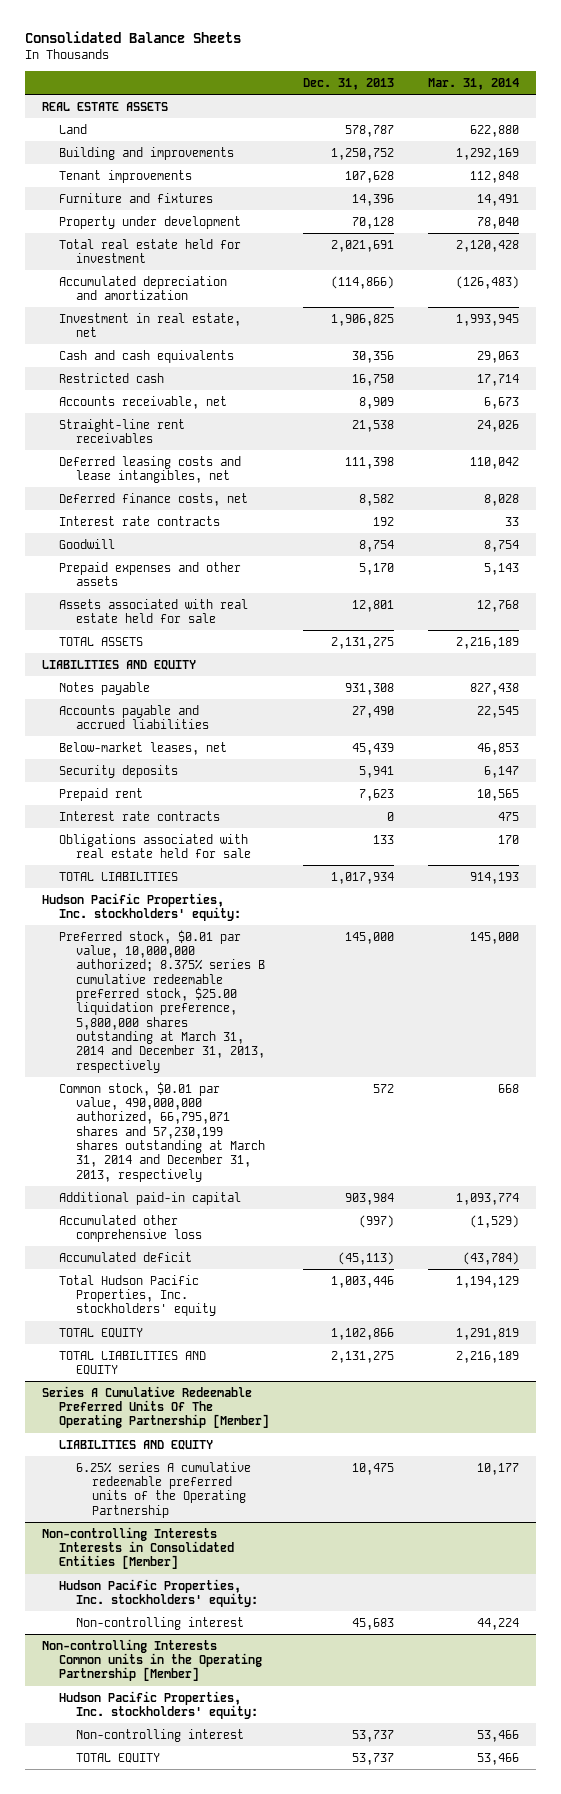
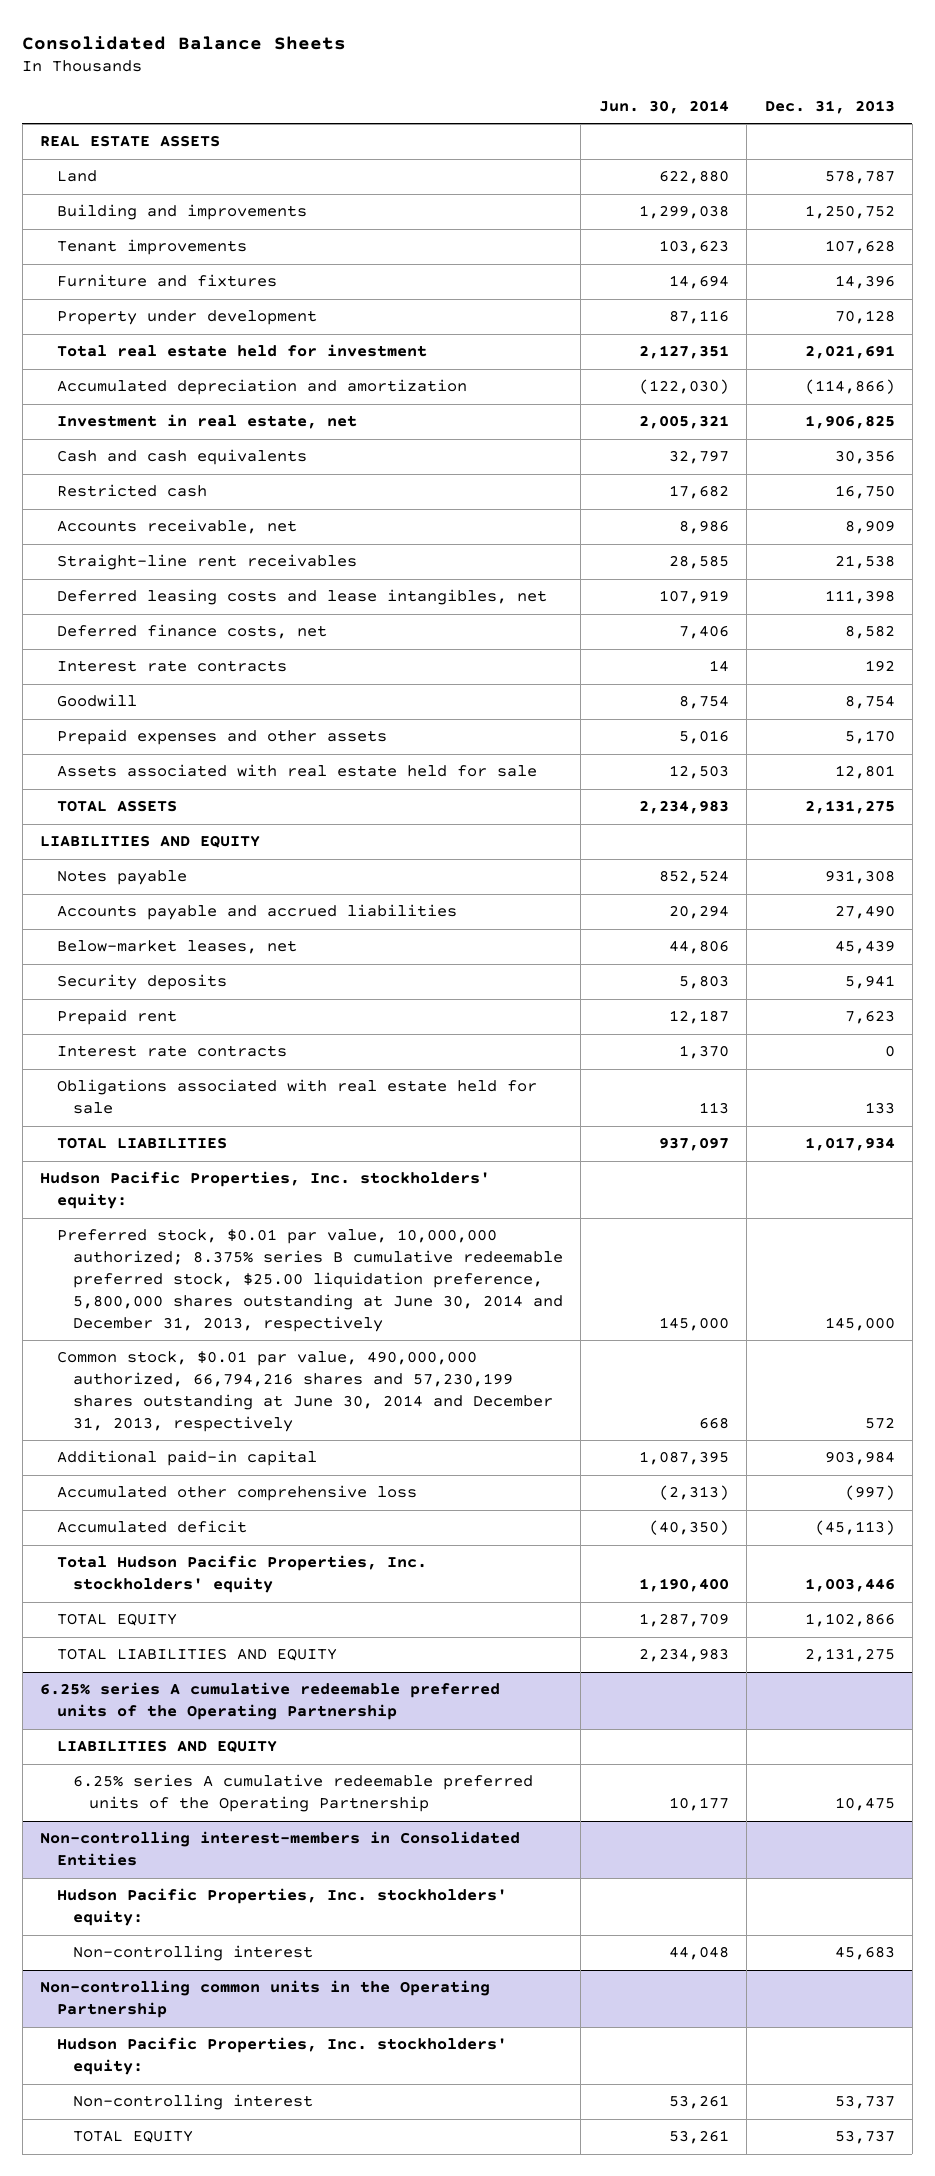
- | Dec. 31, 2013 | Mar. 31, 2014
+ | Jun. 30, 2014 | Dec. 31, 2013
- Preferred stock, $0.01 par value, 10,000,000 authorized; 8.375% series B cumulative redeemable preferred stock, $25.00 liquidation preference, 5,800,000 shares outstanding at March 31, 2014 and December 31, 2013, respectively | 145,000 | 145,000
- Common stock, $0.01 par value, 490,000,000 authorized, 66,795,071 shares and 57,230,199 shares outstanding at March 31, 2014 and December 31, 2013, respectively | 572 | 668
+ Preferred stock, $0.01 par value, 10,000,000 authorized; 8.375% series B cumulative redeemable preferred stock, $25.00 liquidation preference, 5,800,000 shares outstanding at June 30, 2014 and December 31, 2013, respectively | 145,000 | 145,000
+ Common stock, $0.01 par value, 490,000,000 authorized, 66,794,216 shares and 57,230,199 shares outstanding at June 30, 2014 and December 31, 2013, respectively | 668 | 572
- Series A Cumulative Redeemable Preferred Units Of The Operating Partnership [Member]
+ 6.25% series A cumulative redeemable preferred units of the Operating Partnership
- Non-controlling Interests Interests in Consolidated Entities [Member]
+ Non-controlling interest-members in Consolidated Entities
- Non-controlling Interests Common units in the Operating Partnership [Member]
+ Non-controlling common units in the Operating Partnership

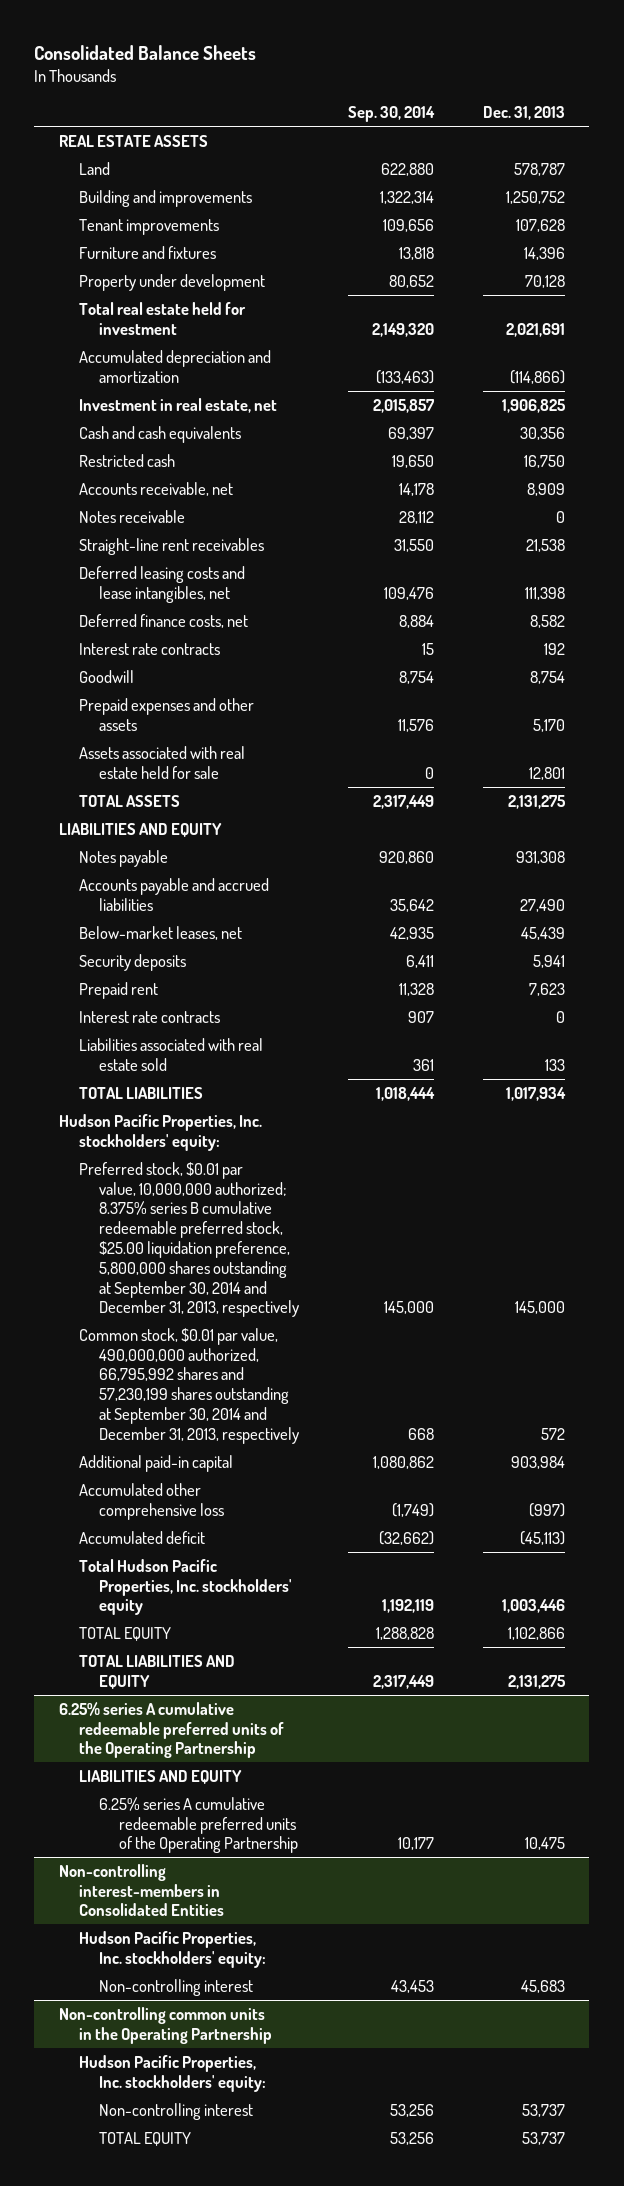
- | Jun. 30, 2014 | Dec. 31, 2013
+ | Sep. 30, 2014 | Dec. 31, 2013
+ Notes receivable | 28,112 | 0
- Obligations associated with real estate held for sale | 113 | 133
+ Liabilities associated with real estate sold | 361 | 133
- Preferred stock, $0.01 par value, 10,000,000 authorized; 8.375% series B cumulative redeemable preferred stock, $25.00 liquidation preference, 5,800,000 shares outstanding at June 30, 2014 and December 31, 2013, respectively | 145,000 | 145,000
- Common stock, $0.01 par value, 490,000,000 authorized, 66,794,216 shares and 57,230,199 shares outstanding at June 30, 2014 and December 31, 2013, respectively | 668 | 572
+ Preferred stock, $0.01 par value, 10,000,000 authorized; 8.375% series B cumulative redeemable preferred stock, $25.00 liquidation preference, 5,800,000 shares outstanding at September 30, 2014 and December 31, 2013, respectively | 145,000 | 145,000
+ Common stock, $0.01 par value, 490,000,000 authorized, 66,795,992 shares and 57,230,199 shares outstanding at September 30, 2014 and December 31, 2013, respectively | 668 | 572

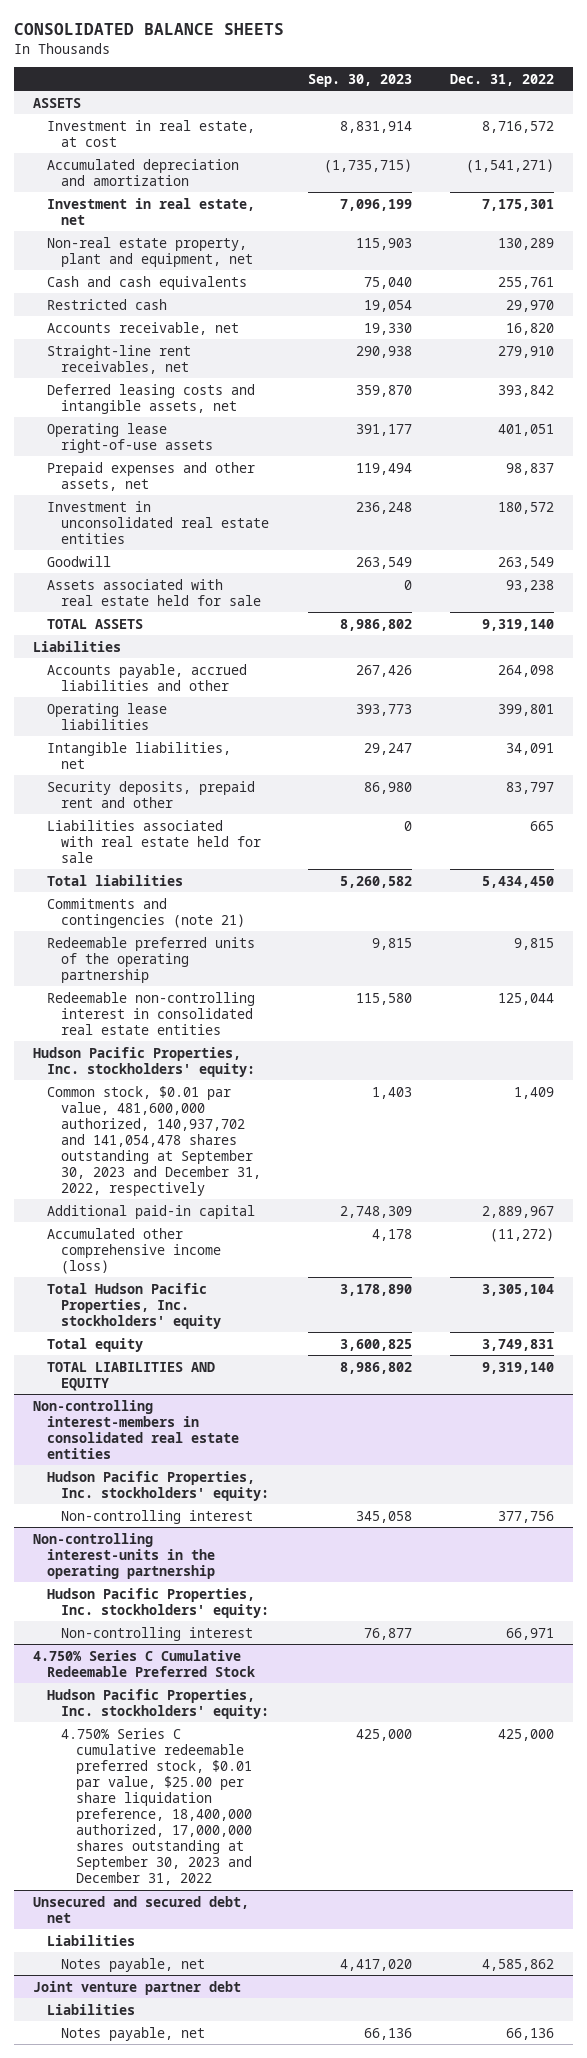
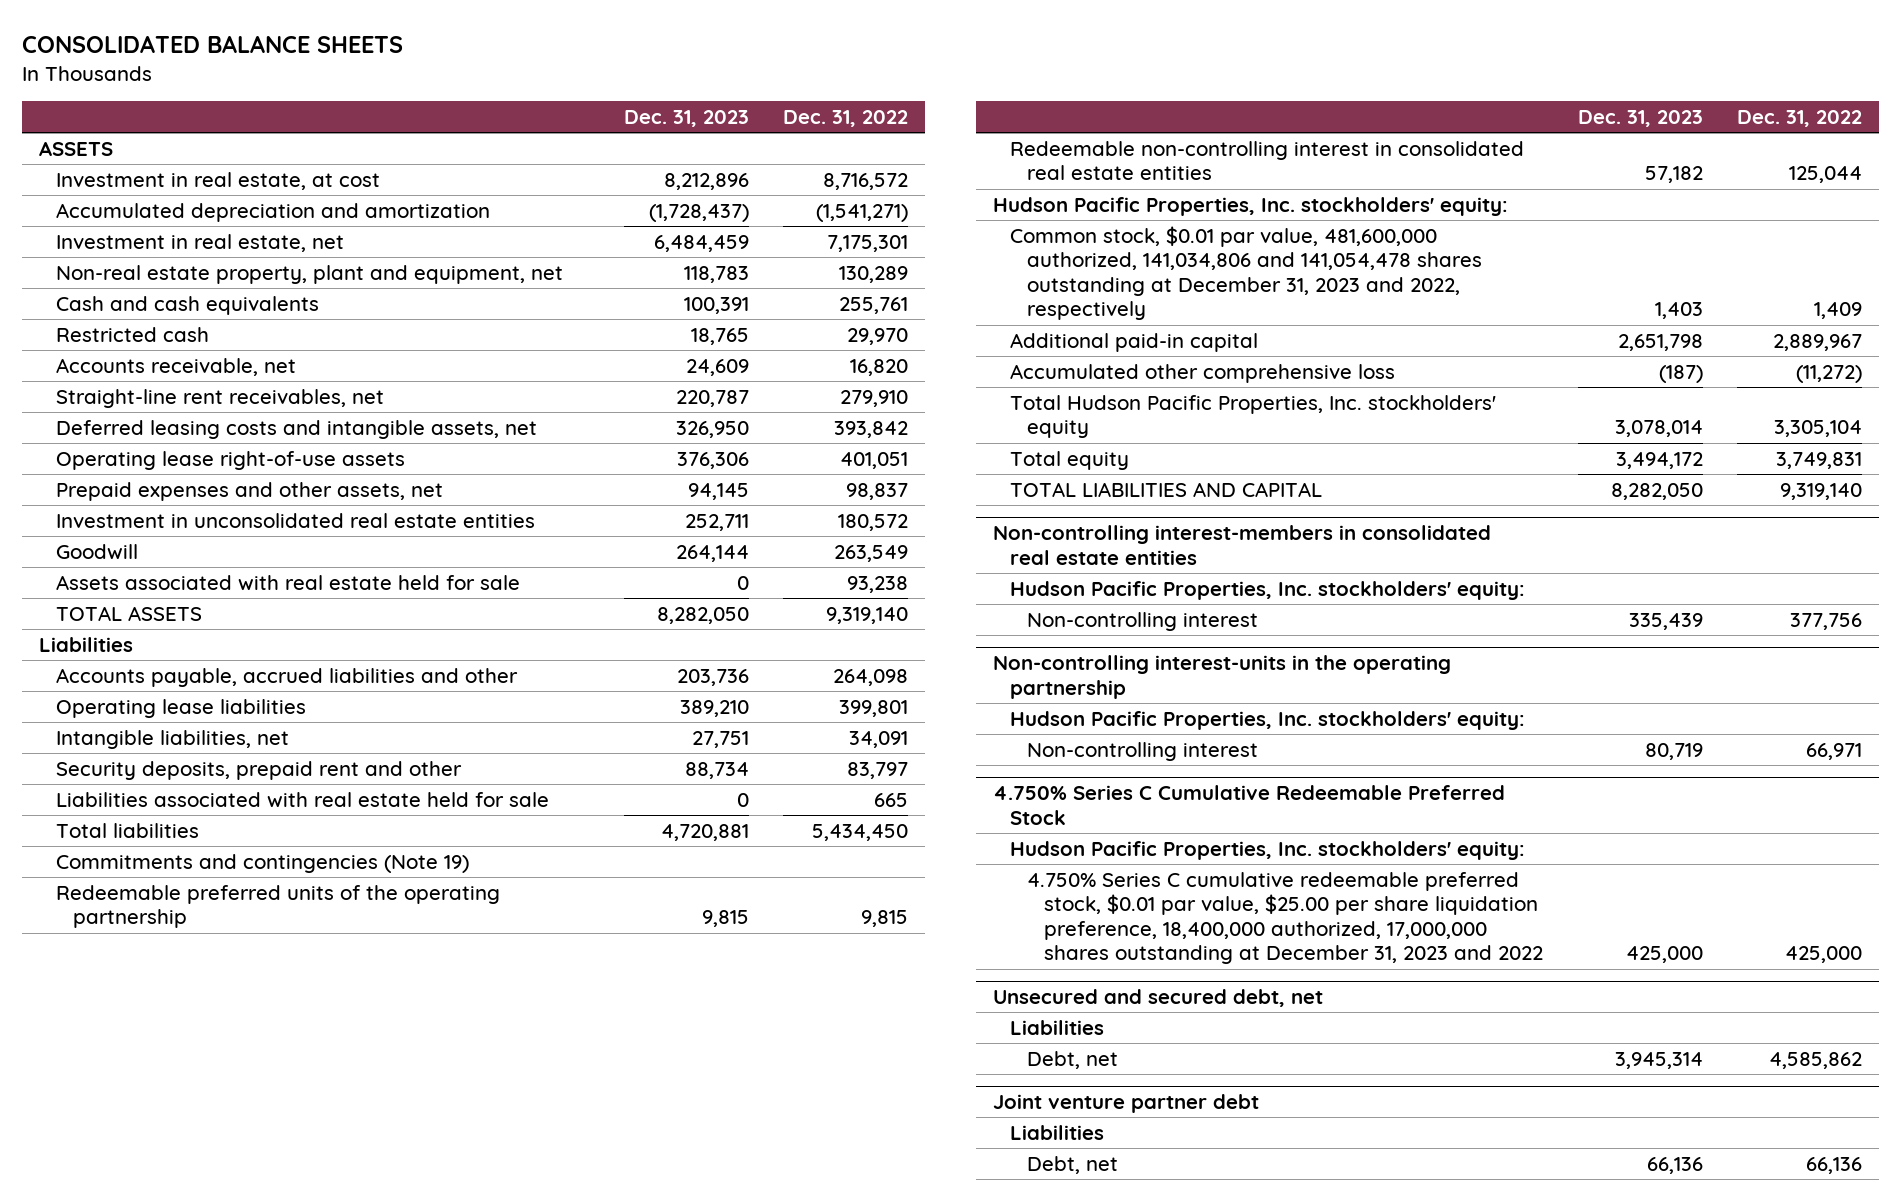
- | Sep. 30, 2023 | Dec. 31, 2022
+ | Dec. 31, 2023 | Dec. 31, 2022
- Commitments and contingencies (note 21)
+ Commitments and contingencies (Note 19)
- Common stock, $0.01 par value, 481,600,000 authorized, 140,937,702 and 141,054,478 shares outstanding at September 30, 2023 and December 31, 2022, respectively | 1,403 | 1,409
+ Common stock, $0.01 par value, 481,600,000 authorized, 141,034,806 and 141,054,478 shares outstanding at December 31, 2023 and 2022, respectively | 1,403 | 1,409
- Accumulated other comprehensive income (loss) | 4,178 | (11,272)
+ Accumulated other comprehensive loss | (187) | (11,272)
- TOTAL LIABILITIES AND EQUITY | 8,986,802 | 9,319,140
+ TOTAL LIABILITIES AND CAPITAL | 8,282,050 | 9,319,140
@ 4.750% Series C Cumulative Redeemable Preferred Stock
- 4.750% Series C cumulative redeemable preferred stock, $0.01 par value, $25.00 per share liquidation preference, 18,400,000 authorized, 17,000,000 shares outstanding at September 30, 2023 and December 31, 2022 | 425,000 | 425,000
+ 4.750% Series C cumulative redeemable preferred stock, $0.01 par value, $25.00 per share liquidation preference, 18,400,000 authorized, 17,000,000 shares outstanding at December 31, 2023 and 2022 | 425,000 | 425,000
@ Unsecured and secured debt, net
- Notes payable, net | 4,417,020 | 4,585,862
+ Debt, net | 3,945,314 | 4,585,862
@ Joint venture partner debt
- Notes payable, net | 66,136 | 66,136
+ Debt, net | 66,136 | 66,136

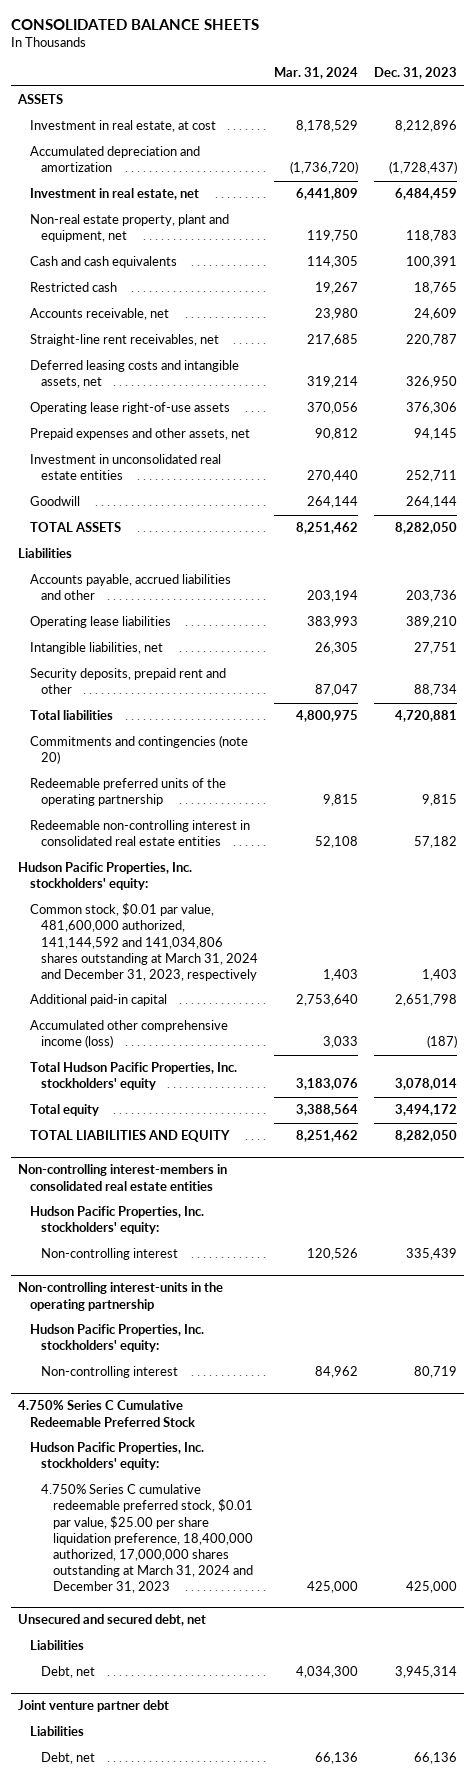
- | Dec. 31, 2023 | Dec. 31, 2022
+ | Mar. 31, 2024 | Dec. 31, 2023
- Assets associated with real estate held for sale | 0 | 93,238
- Liabilities associated with real estate held for sale | 0 | 665
- Commitments and contingencies (Note 19)
+ Commitments and contingencies (note 20)
- Common stock, $0.01 par value, 481,600,000 authorized, 141,034,806 and 141,054,478 shares outstanding at December 31, 2023 and 2022, respectively | 1,403 | 1,409
+ Common stock, $0.01 par value, 481,600,000 authorized, 141,144,592 and 141,034,806 shares outstanding at March 31, 2024 and December 31, 2023, respectively | 1,403 | 1,403
- Accumulated other comprehensive loss | (187) | (11,272)
+ Accumulated other comprehensive income (loss) | 3,033 | (187)
- TOTAL LIABILITIES AND CAPITAL | 8,282,050 | 9,319,140
+ TOTAL LIABILITIES AND EQUITY | 8,251,462 | 8,282,050
@ 4.750% Series C Cumulative Redeemable Preferred Stock
- 4.750% Series C cumulative redeemable preferred stock, $0.01 par value, $25.00 per share liquidation preference, 18,400,000 authorized, 17,000,000 shares outstanding at December 31, 2023 and 2022 | 425,000 | 425,000
+ 4.750% Series C cumulative redeemable preferred stock, $0.01 par value, $25.00 per share liquidation preference, 18,400,000 authorized, 17,000,000 shares outstanding at March 31, 2024 and December 31, 2023 | 425,000 | 425,000

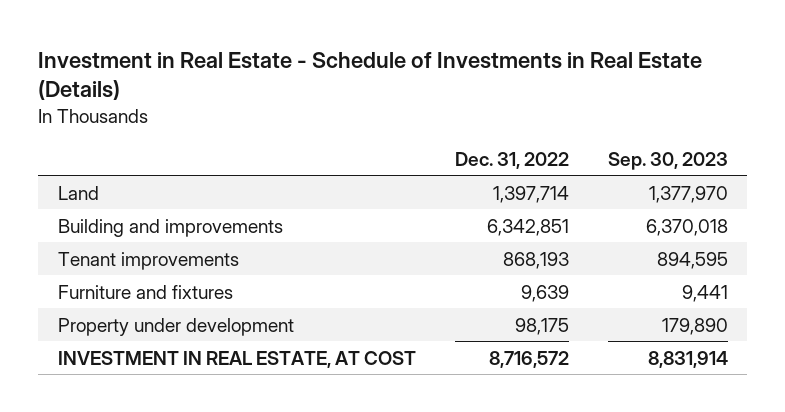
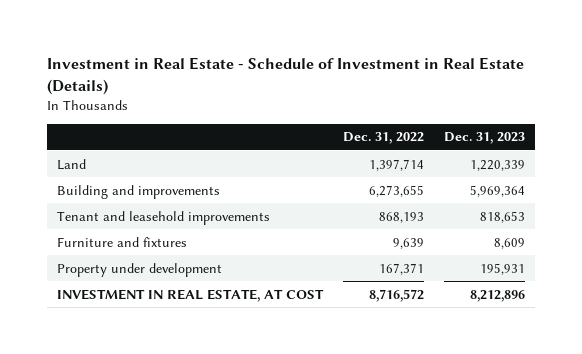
- Investment in Real Estate - Schedule of Investments in Real Estate (Details)
+ Investment in Real Estate - Schedule of Investment in Real Estate (Details)
- | Dec. 31, 2022 | Sep. 30, 2023
+ | Dec. 31, 2022 | Dec. 31, 2023
- Building and improvements | 6,342,851 | 6,370,018
- Tenant improvements | 868,193 | 894,595
+ Building and improvements | 6,273,655 | 5,969,364
+ Tenant and leasehold improvements | 868,193 | 818,653
- Property under development | 98,175 | 179,890
+ Property under development | 167,371 | 195,931

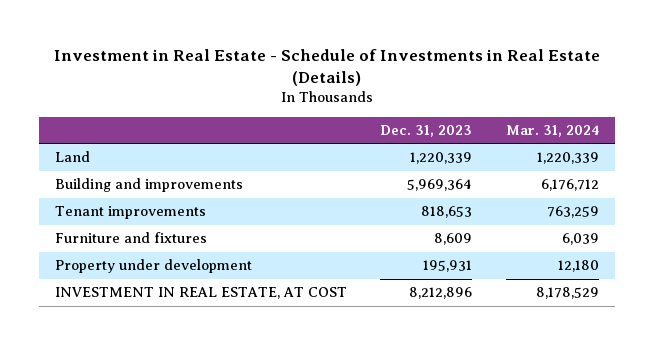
- Investment in Real Estate - Schedule of Investment in Real Estate (Details)
+ Investment in Real Estate - Schedule of Investments in Real Estate (Details)
- | Dec. 31, 2022 | Dec. 31, 2023
+ | Dec. 31, 2023 | Mar. 31, 2024
- Tenant and leasehold improvements | 868,193 | 818,653
+ Tenant improvements | 818,653 | 763,259

